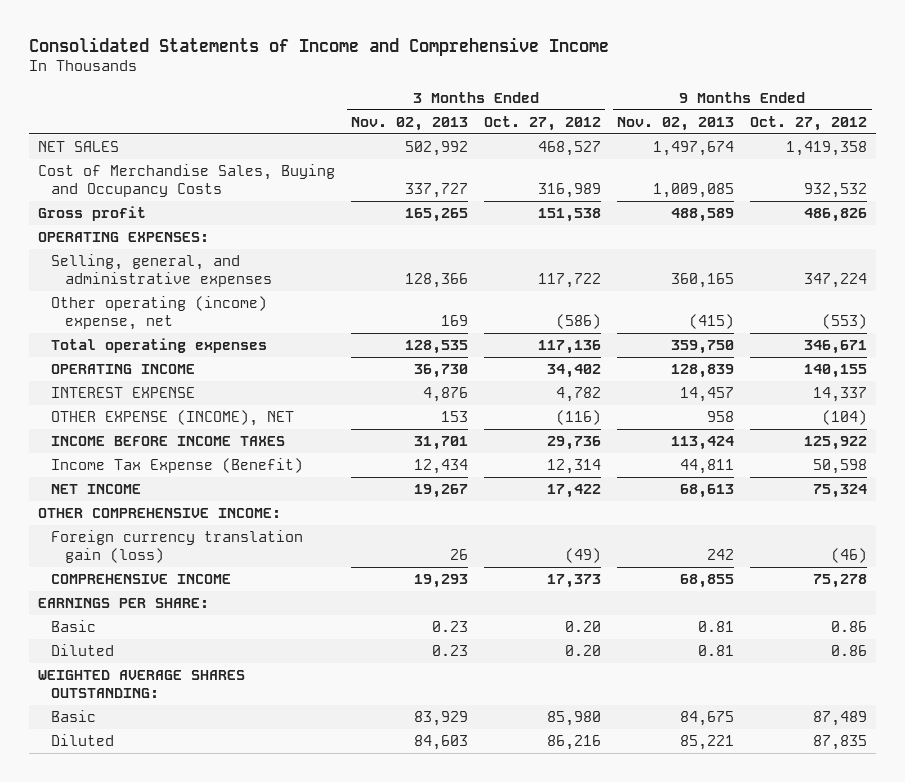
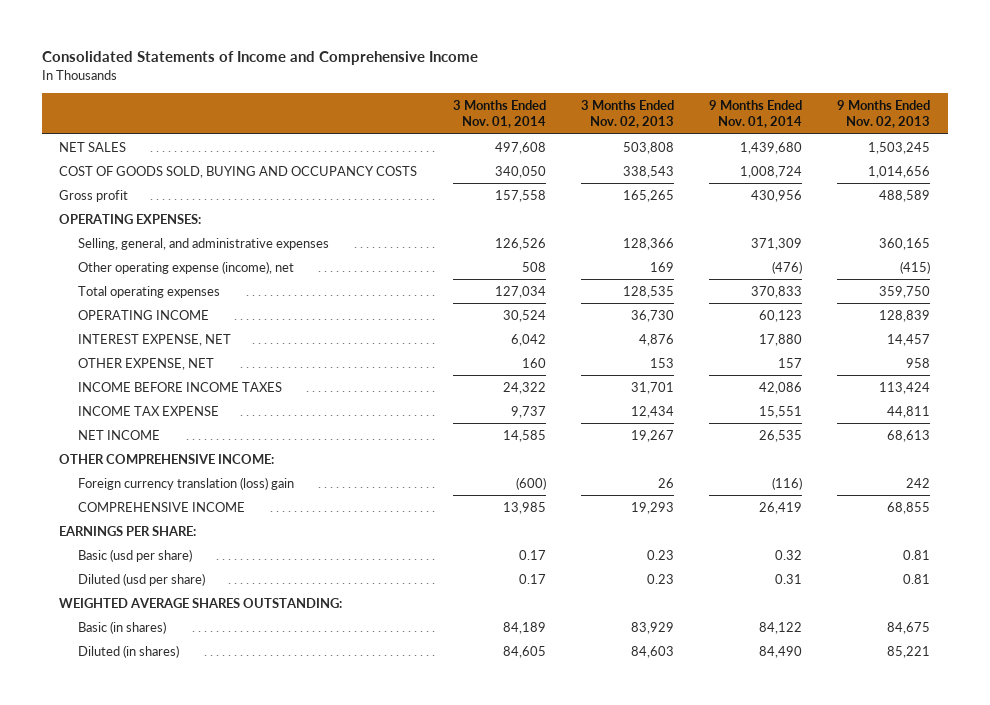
- | 3 Months Ended Nov. 02, 2013 | 3 Months Ended Oct. 27, 2012 | 9 Months Ended Nov. 02, 2013 | 9 Months Ended Oct. 27, 2012
+ | 3 Months Ended Nov. 01, 2014 | 3 Months Ended Nov. 02, 2013 | 9 Months Ended Nov. 01, 2014 | 9 Months Ended Nov. 02, 2013
- NET SALES | 502,992 | 468,527 | 1,497,674 | 1,419,358
- Cost of Merchandise Sales, Buying and Occupancy Costs | 337,727 | 316,989 | 1,009,085 | 932,532
+ NET SALES | 497,608 | 503,808 | 1,439,680 | 1,503,245
+ COST OF GOODS SOLD, BUYING AND OCCUPANCY COSTS | 340,050 | 338,543 | 1,008,724 | 1,014,656
- Other operating (income) expense, net | 169 | (586) | (415) | (553)
+ Other operating expense (income), net | 508 | 169 | (476) | (415)
- INTEREST EXPENSE | 4,876 | 4,782 | 14,457 | 14,337
- OTHER EXPENSE (INCOME), NET | 153 | (116) | 958 | (104)
+ INTEREST EXPENSE, NET | 6,042 | 4,876 | 17,880 | 14,457
+ OTHER EXPENSE, NET | 160 | 153 | 157 | 958
- Income Tax Expense (Benefit) | 12,434 | 12,314 | 44,811 | 50,598
+ INCOME TAX EXPENSE | 9,737 | 12,434 | 15,551 | 44,811
- Foreign currency translation gain (loss) | 26 | (49) | 242 | (46)
+ Foreign currency translation (loss) gain | (600) | 26 | (116) | 242
- Basic | 0.23 | 0.20 | 0.81 | 0.86
- Diluted | 0.23 | 0.20 | 0.81 | 0.86
+ Basic (usd per share) | 0.17 | 0.23 | 0.32 | 0.81
+ Diluted (usd per share) | 0.17 | 0.23 | 0.31 | 0.81
- Basic | 83,929 | 85,980 | 84,675 | 87,489
- Diluted | 84,603 | 86,216 | 85,221 | 87,835
+ Basic (in shares) | 84,189 | 83,929 | 84,122 | 84,675
+ Diluted (in shares) | 84,605 | 84,603 | 84,490 | 85,221

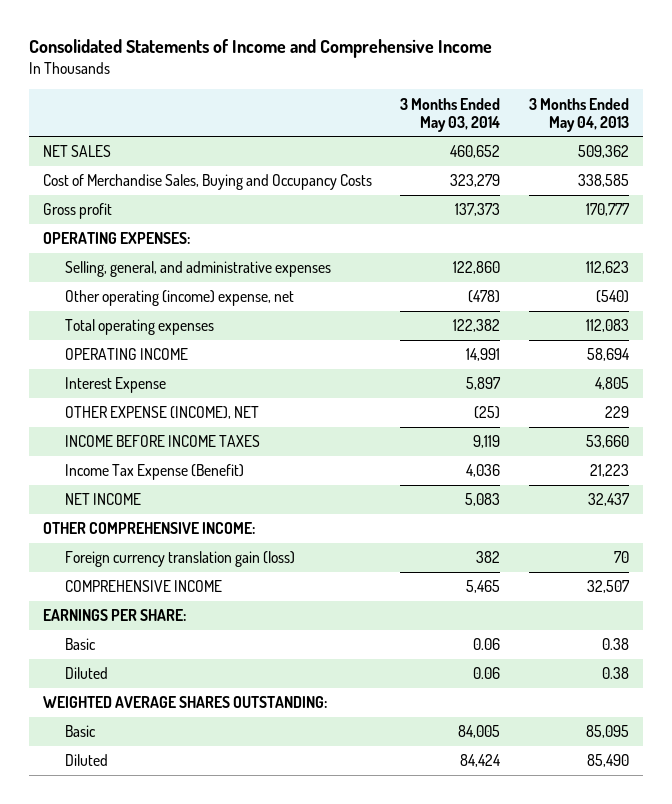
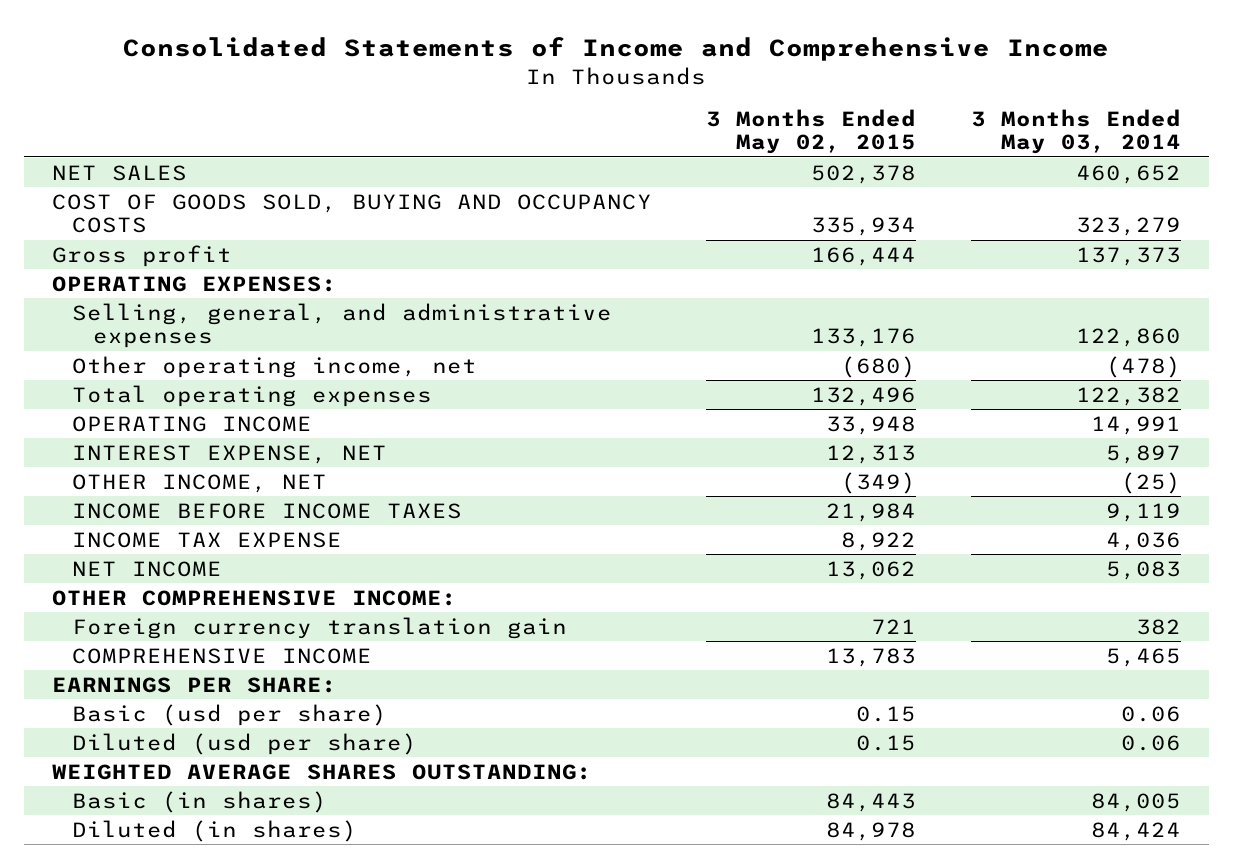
- | 3 Months Ended May 03, 2014 | 3 Months Ended May 04, 2013
+ | 3 Months Ended May 02, 2015 | 3 Months Ended May 03, 2014
- Cost of Merchandise Sales, Buying and Occupancy Costs | 323,279 | 338,585
+ COST OF GOODS SOLD, BUYING AND OCCUPANCY COSTS | 335,934 | 323,279
- Other operating (income) expense, net | (478) | (540)
+ Other operating income, net | (680) | (478)
- Interest Expense | 5,897 | 4,805
- OTHER EXPENSE (INCOME), NET | (25) | 229
+ INTEREST EXPENSE, NET | 12,313 | 5,897
+ OTHER INCOME, NET | (349) | (25)
- Income Tax Expense (Benefit) | 4,036 | 21,223
+ INCOME TAX EXPENSE | 8,922 | 4,036
- Foreign currency translation gain (loss) | 382 | 70
+ Foreign currency translation gain | 721 | 382
- Basic | 0.06 | 0.38
- Diluted | 0.06 | 0.38
+ Basic (usd per share) | 0.15 | 0.06
+ Diluted (usd per share) | 0.15 | 0.06
- Basic | 84,005 | 85,095
- Diluted | 84,424 | 85,490
+ Basic (in shares) | 84,443 | 84,005
+ Diluted (in shares) | 84,978 | 84,424

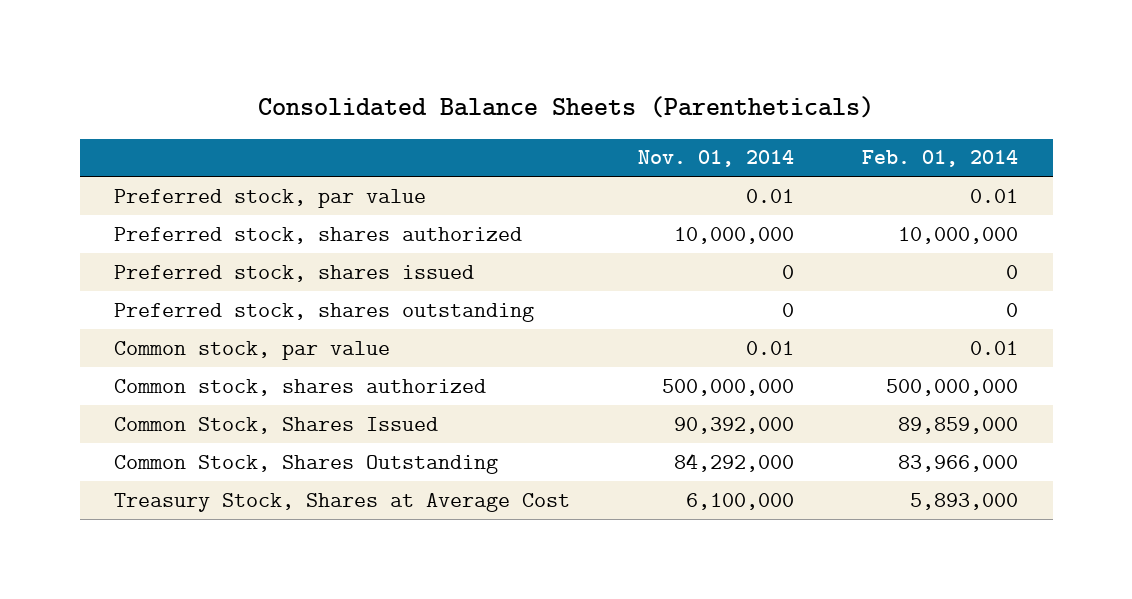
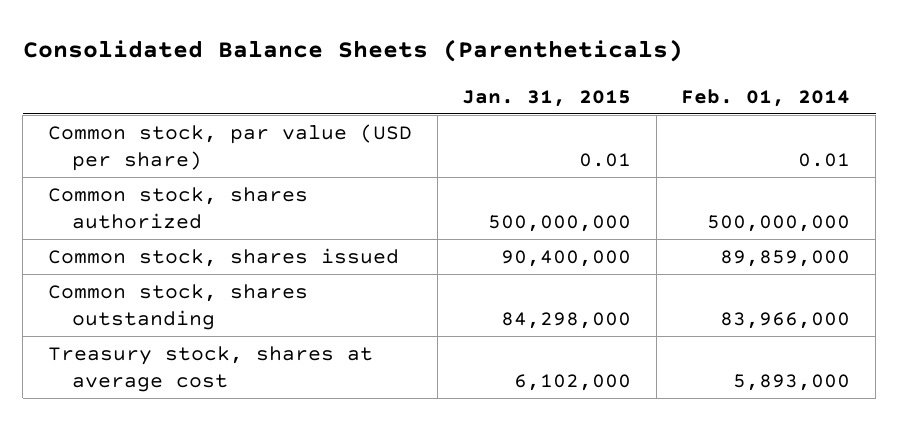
- | Nov. 01, 2014 | Feb. 01, 2014
+ | Jan. 31, 2015 | Feb. 01, 2014
- Preferred stock, par value | 0.01 | 0.01
- Preferred stock, shares authorized | 10,000,000 | 10,000,000
- Preferred stock, shares issued | 0 | 0
- Preferred stock, shares outstanding | 0 | 0
- Common stock, par value | 0.01 | 0.01
+ Common stock, par value (USD per share) | 0.01 | 0.01
- Common Stock, Shares Issued | 90,392,000 | 89,859,000
- Common Stock, Shares Outstanding | 84,292,000 | 83,966,000
- Treasury Stock, Shares at Average Cost | 6,100,000 | 5,893,000
+ Common stock, shares issued | 90,400,000 | 89,859,000
+ Common stock, shares outstanding | 84,298,000 | 83,966,000
+ Treasury stock, shares at average cost | 6,102,000 | 5,893,000

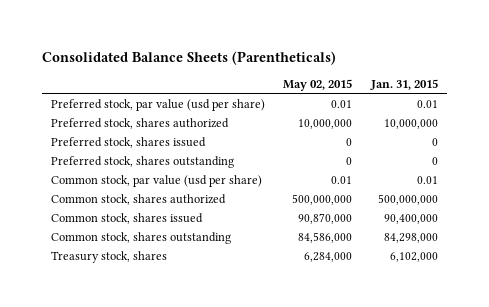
- | Jan. 31, 2015 | Feb. 01, 2014
+ | May 02, 2015 | Jan. 31, 2015
- Common stock, par value (USD per share) | 0.01 | 0.01
+ Preferred stock, par value (usd per share) | 0.01 | 0.01
+ Preferred stock, shares authorized | 10,000,000 | 10,000,000
+ Preferred stock, shares issued | 0 | 0
+ Preferred stock, shares outstanding | 0 | 0
+ Common stock, par value (usd per share) | 0.01 | 0.01
- Treasury stock, shares at average cost | 6,102,000 | 5,893,000
+ Treasury stock, shares | 6,284,000 | 6,102,000

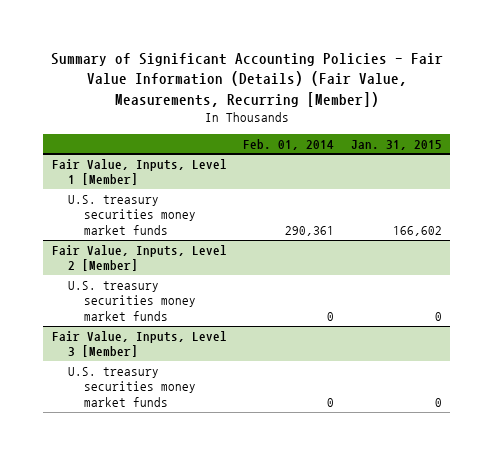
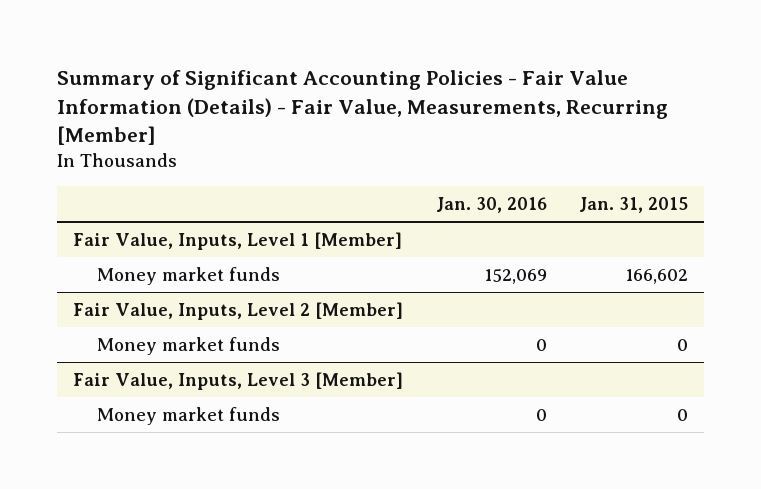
- Summary of Significant Accounting Policies - Fair Value Information (Details) (Fair Value, Measurements, Recurring [Member])
+ Summary of Significant Accounting Policies - Fair Value Information (Details) - Fair Value, Measurements, Recurring [Member]
- | Feb. 01, 2014 | Jan. 31, 2015
+ | Jan. 30, 2016 | Jan. 31, 2015
@ Fair Value, Inputs, Level 1 [Member]
- U.S. treasury securities money market funds | 290,361 | 166,602
+ Money market funds | 152,069 | 166,602
@ Fair Value, Inputs, Level 2 [Member]
- U.S. treasury securities money market funds | 0 | 0
+ Money market funds | 0 | 0
@ Fair Value, Inputs, Level 3 [Member]
- U.S. treasury securities money market funds | 0 | 0
+ Money market funds | 0 | 0

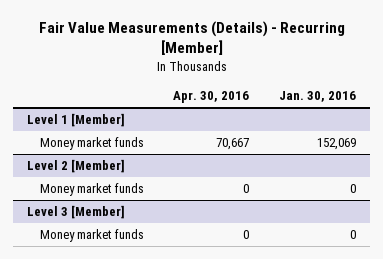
- Summary of Significant Accounting Policies - Fair Value Information (Details) - Fair Value, Measurements, Recurring [Member]
+ Fair Value Measurements (Details) - Recurring [Member]
- | Jan. 30, 2016 | Jan. 31, 2015
+ | Apr. 30, 2016 | Jan. 30, 2016
- Fair Value, Inputs, Level 1 [Member]
+ Level 1 [Member]
- Fair Value, Inputs, Level 2 [Member]
+ Level 2 [Member]
- Fair Value, Inputs, Level 3 [Member]
+ Level 3 [Member]

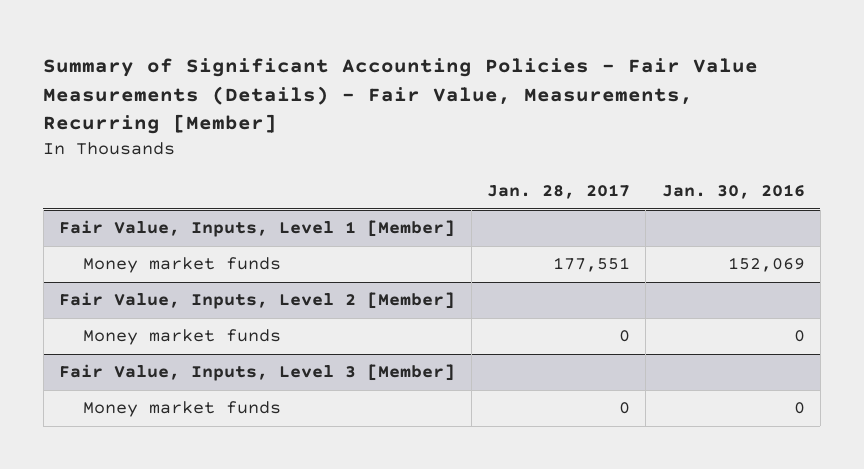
- Fair Value Measurements (Details) - Recurring [Member]
+ Summary of Significant Accounting Policies - Fair Value Measurements (Details) - Fair Value, Measurements, Recurring [Member]
- | Apr. 30, 2016 | Jan. 30, 2016
+ | Jan. 28, 2017 | Jan. 30, 2016
- Level 1 [Member]
+ Fair Value, Inputs, Level 1 [Member]
- Level 2 [Member]
+ Fair Value, Inputs, Level 2 [Member]
- Level 3 [Member]
+ Fair Value, Inputs, Level 3 [Member]

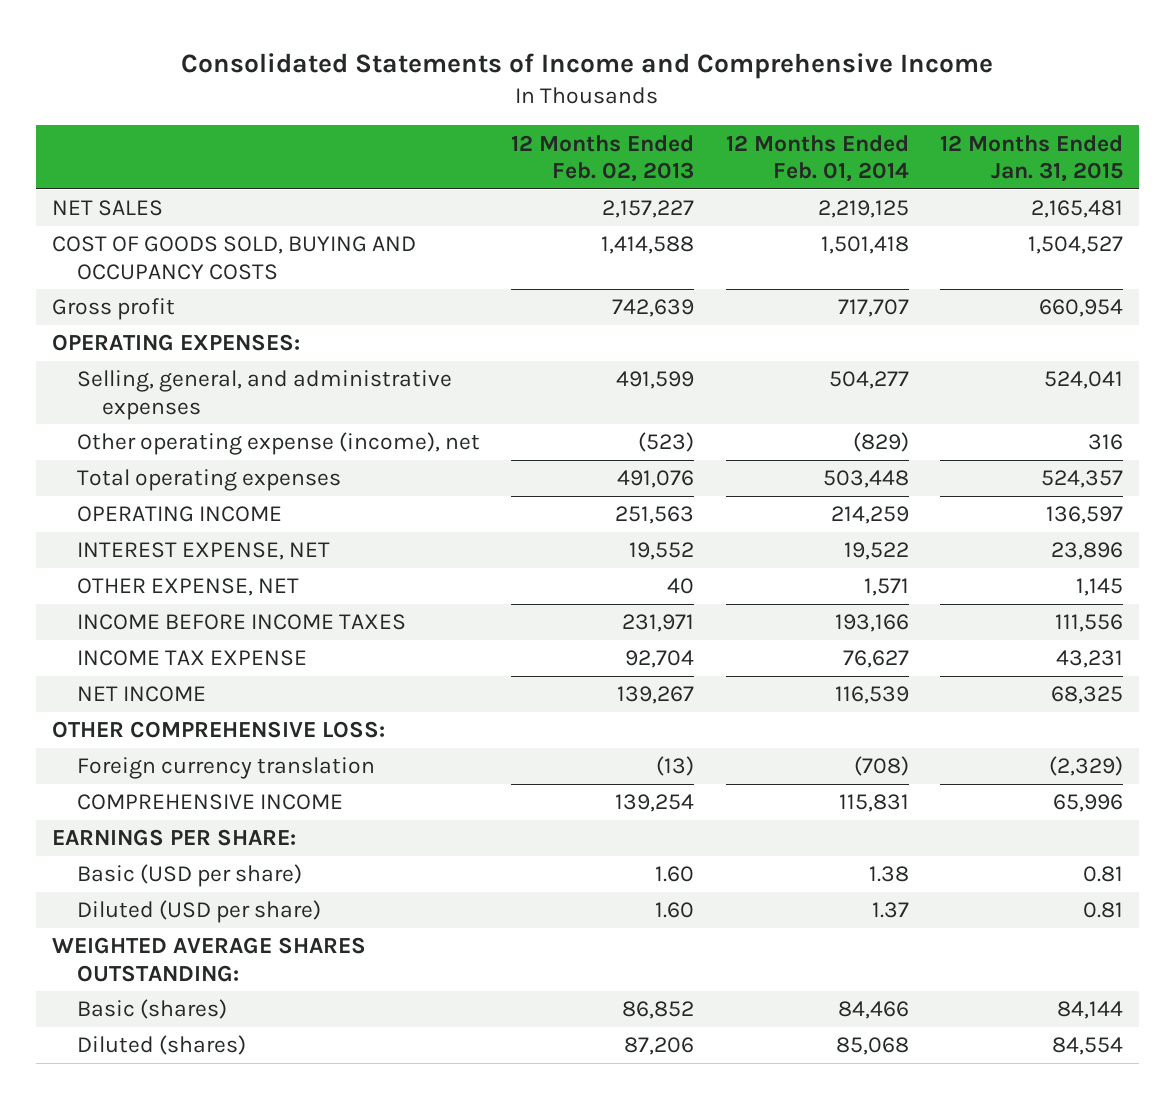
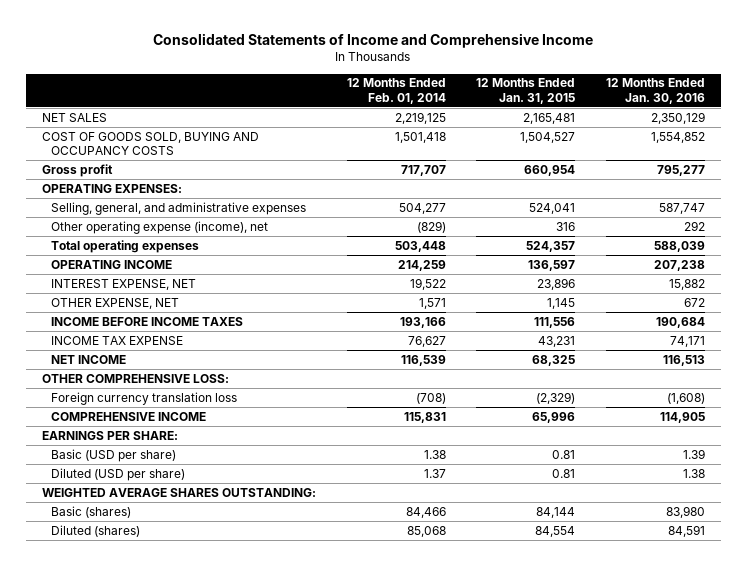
- | 12 Months Ended Feb. 02, 2013 | 12 Months Ended Feb. 01, 2014 | 12 Months Ended Jan. 31, 2015
+ | 12 Months Ended Feb. 01, 2014 | 12 Months Ended Jan. 31, 2015 | 12 Months Ended Jan. 30, 2016
- Foreign currency translation | (13) | (708) | (2,329)
+ Foreign currency translation loss | (708) | (2,329) | (1,608)

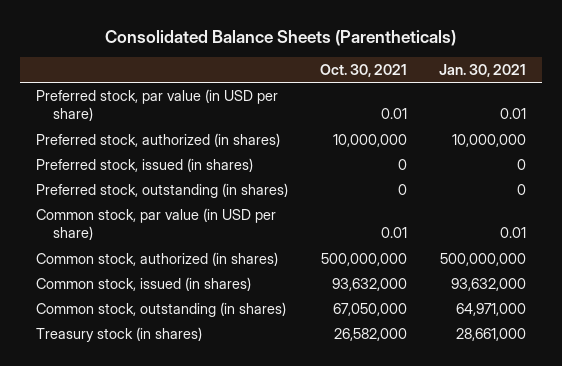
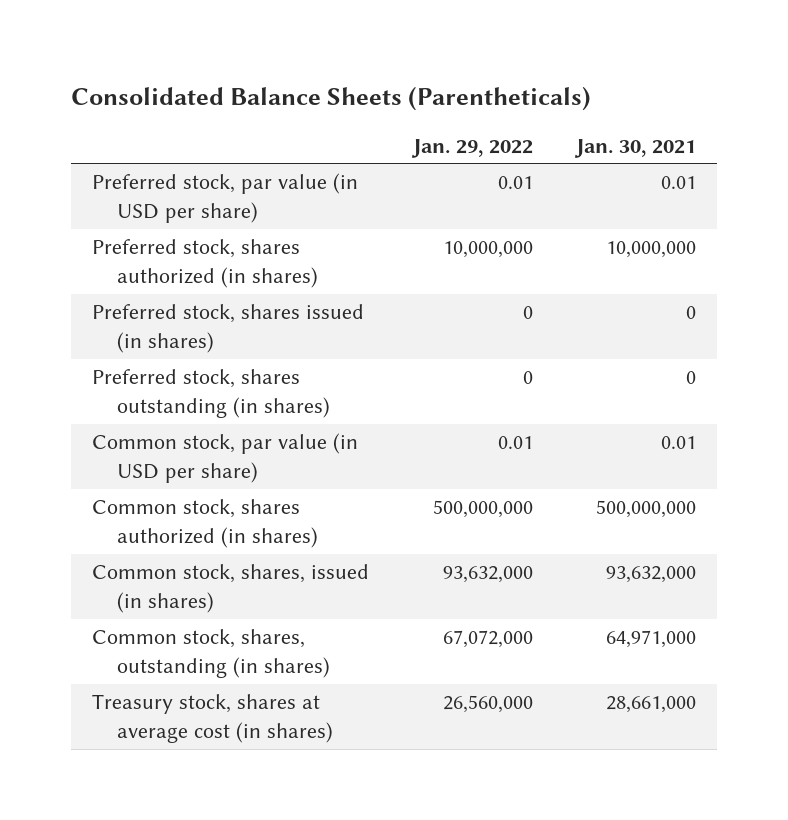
- | Oct. 30, 2021 | Jan. 30, 2021
+ | Jan. 29, 2022 | Jan. 30, 2021
- Preferred stock, authorized (in shares) | 10,000,000 | 10,000,000
- Preferred stock, issued (in shares) | 0 | 0
- Preferred stock, outstanding (in shares) | 0 | 0
+ Preferred stock, shares authorized (in shares) | 10,000,000 | 10,000,000
+ Preferred stock, shares issued (in shares) | 0 | 0
+ Preferred stock, shares outstanding (in shares) | 0 | 0
- Common stock, authorized (in shares) | 500,000,000 | 500,000,000
- Common stock, issued (in shares) | 93,632,000 | 93,632,000
- Common stock, outstanding (in shares) | 67,050,000 | 64,971,000
- Treasury stock (in shares) | 26,582,000 | 28,661,000
+ Common stock, shares authorized (in shares) | 500,000,000 | 500,000,000
+ Common stock, shares, issued (in shares) | 93,632,000 | 93,632,000
+ Common stock, shares, outstanding (in shares) | 67,072,000 | 64,971,000
+ Treasury stock, shares at average cost (in shares) | 26,560,000 | 28,661,000

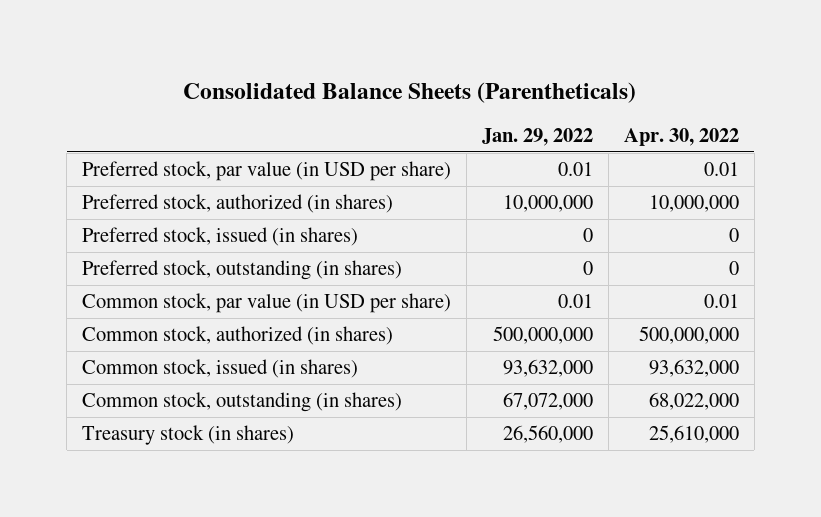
- | Jan. 29, 2022 | Jan. 30, 2021
+ | Jan. 29, 2022 | Apr. 30, 2022
- Preferred stock, shares authorized (in shares) | 10,000,000 | 10,000,000
- Preferred stock, shares issued (in shares) | 0 | 0
- Preferred stock, shares outstanding (in shares) | 0 | 0
+ Preferred stock, authorized (in shares) | 10,000,000 | 10,000,000
+ Preferred stock, issued (in shares) | 0 | 0
+ Preferred stock, outstanding (in shares) | 0 | 0
- Common stock, shares authorized (in shares) | 500,000,000 | 500,000,000
- Common stock, shares, issued (in shares) | 93,632,000 | 93,632,000
- Common stock, shares, outstanding (in shares) | 67,072,000 | 64,971,000
- Treasury stock, shares at average cost (in shares) | 26,560,000 | 28,661,000
+ Common stock, authorized (in shares) | 500,000,000 | 500,000,000
+ Common stock, issued (in shares) | 93,632,000 | 93,632,000
+ Common stock, outstanding (in shares) | 67,072,000 | 68,022,000
+ Treasury stock (in shares) | 26,560,000 | 25,610,000

